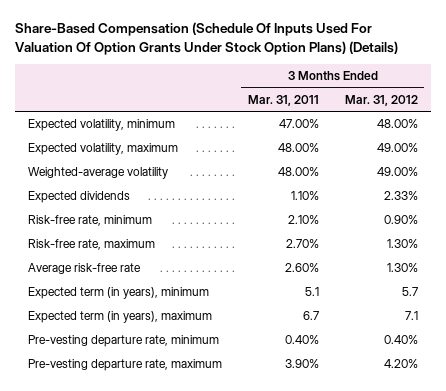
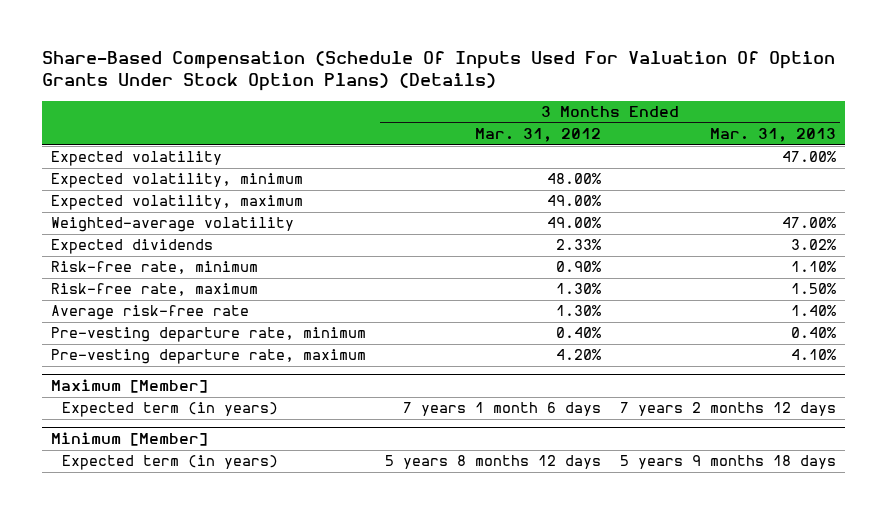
- | 3 Months Ended Mar. 31, 2011 | 3 Months Ended Mar. 31, 2012
+ | 3 Months Ended Mar. 31, 2012 | 3 Months Ended Mar. 31, 2013
+ Expected volatility | | 47.00%
- Expected term (in years), minimum | 5.1 | 5.7
- Expected term (in years), maximum | 6.7 | 7.1
+ Maximum [Member]
+ Expected term (in years) | 7 years 1 month 6 days | 7 years 2 months 12 days
+ Minimum [Member]
+ Expected term (in years) | 5 years 8 months 12 days | 5 years 9 months 18 days

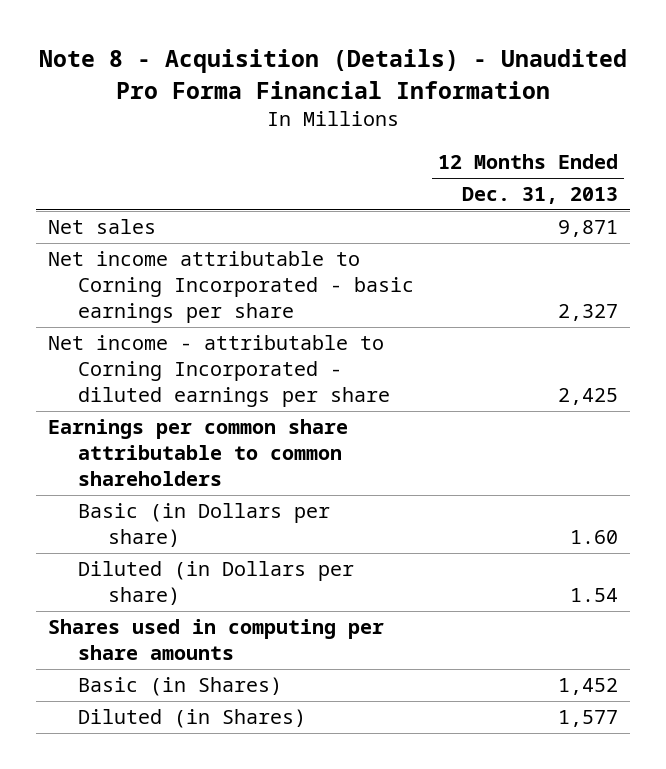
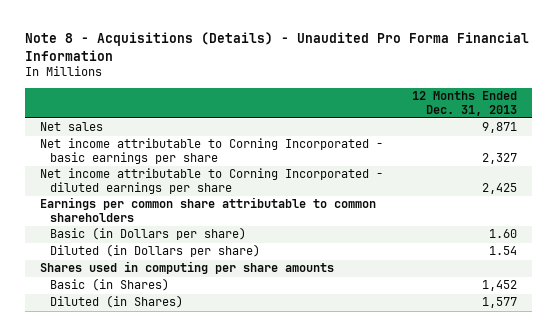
- Note 8 - Acquisition (Details) - Unaudited Pro Forma Financial Information
+ Note 8 - Acquisitions (Details) - Unaudited Pro Forma Financial Information
- Net income - attributable to Corning Incorporated - diluted earnings per share | 2,425
+ Net income attributable to Corning Incorporated - diluted earnings per share | 2,425

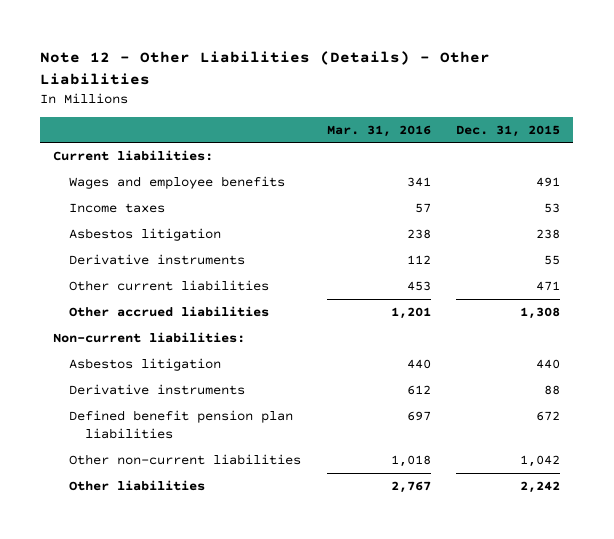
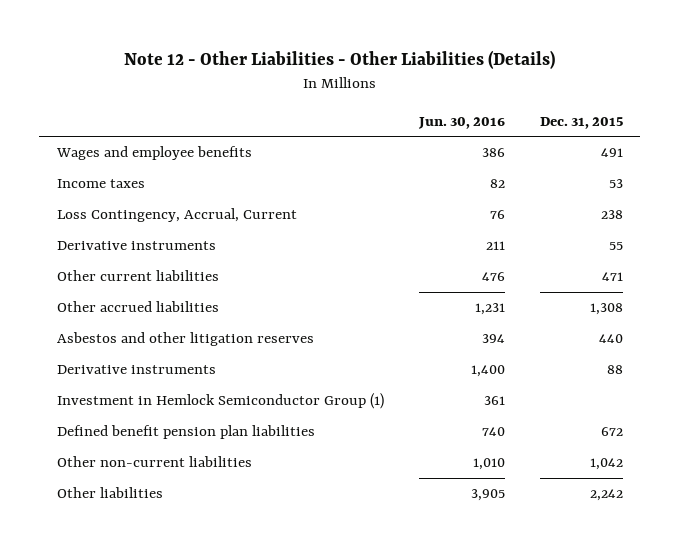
- Note 12 - Other Liabilities (Details) - Other Liabilities
+ Note 12 - Other Liabilities - Other Liabilities (Details)
- | Mar. 31, 2016 | Dec. 31, 2015
+ | Jun. 30, 2016 | Dec. 31, 2015
- Current liabilities:
- Asbestos litigation | 238 | 238
+ Loss Contingency, Accrual, Current | 76 | 238
- Non-current liabilities:
- Asbestos litigation | 440 | 440
+ Asbestos and other litigation reserves | 394 | 440
+ Investment in Hemlock Semiconductor Group (1) | 361 |

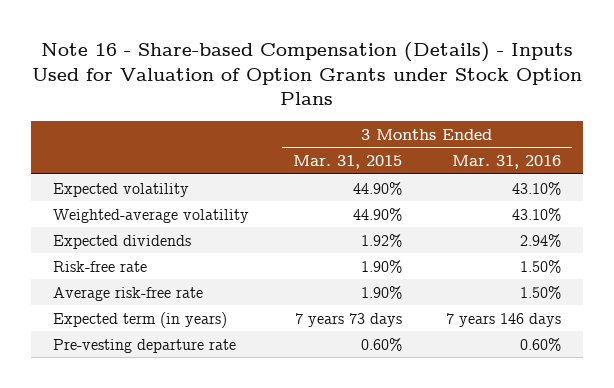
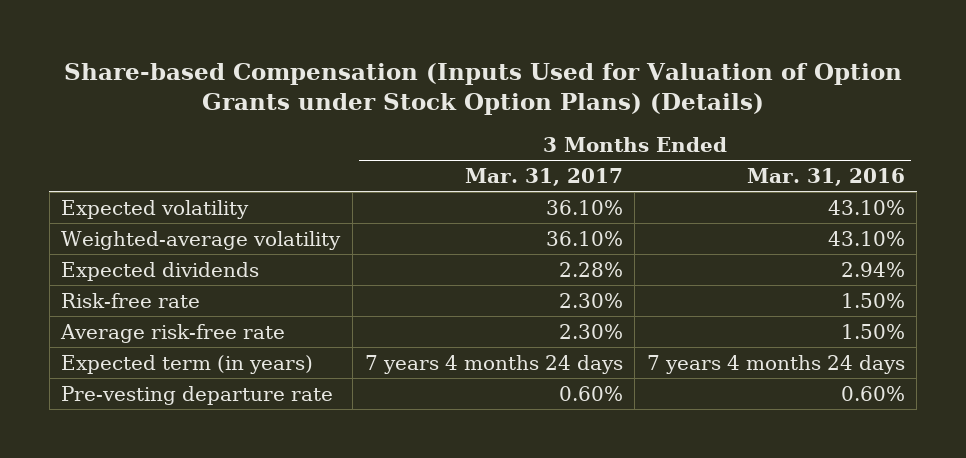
- Note 16 - Share-based Compensation (Details) - Inputs Used for Valuation of Option Grants under Stock Option Plans
+ Share-based Compensation (Inputs Used for Valuation of Option Grants under Stock Option Plans) (Details)
- | 3 Months Ended Mar. 31, 2015 | 3 Months Ended Mar. 31, 2016
+ | 3 Months Ended Mar. 31, 2017 | 3 Months Ended Mar. 31, 2016
- Expected term (in years) | 7 years 73 days | 7 years 146 days
+ Expected term (in years) | 7 years 4 months 24 days | 7 years 4 months 24 days

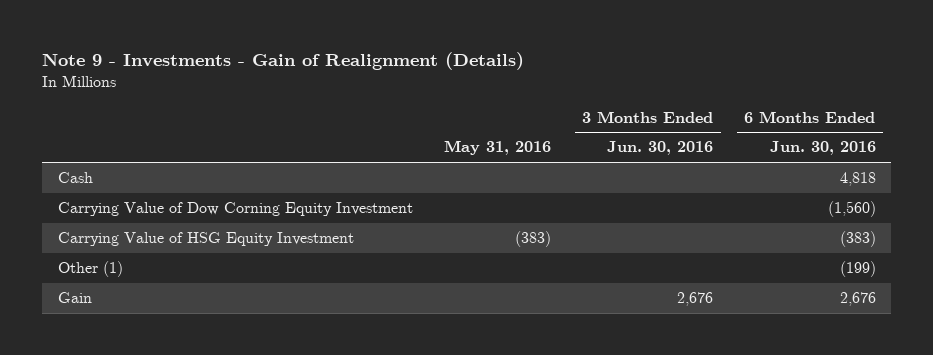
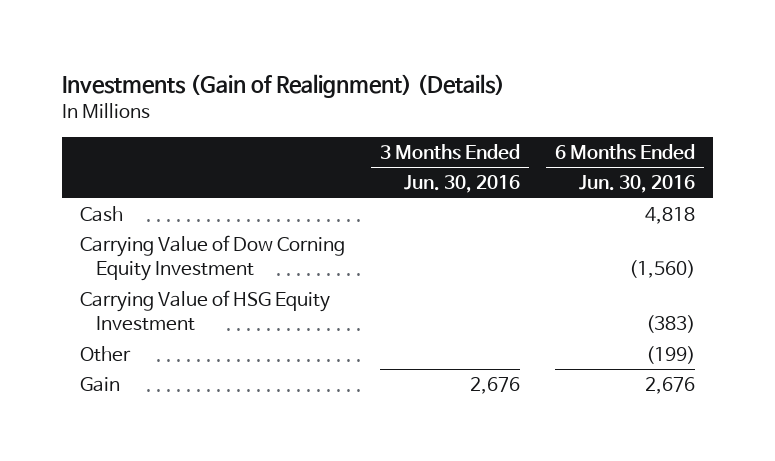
- Note 9 - Investments - Gain of Realignment (Details)
+ Investments (Gain of Realignment) (Details)
- | May 31, 2016 | 3 Months Ended Jun. 30, 2016 | 6 Months Ended Jun. 30, 2016
+ | 3 Months Ended Jun. 30, 2016 | 6 Months Ended Jun. 30, 2016
- Other (1) | | | (199)
+ Other | | (199)

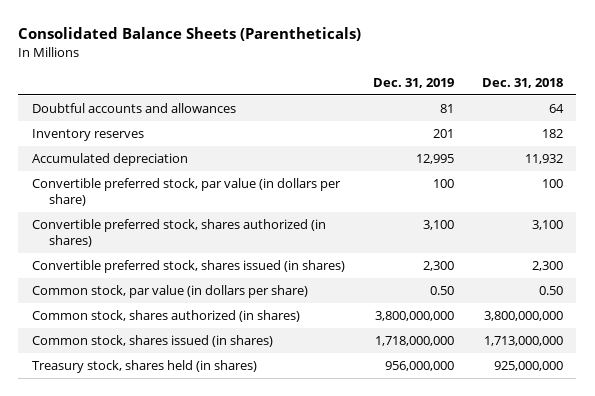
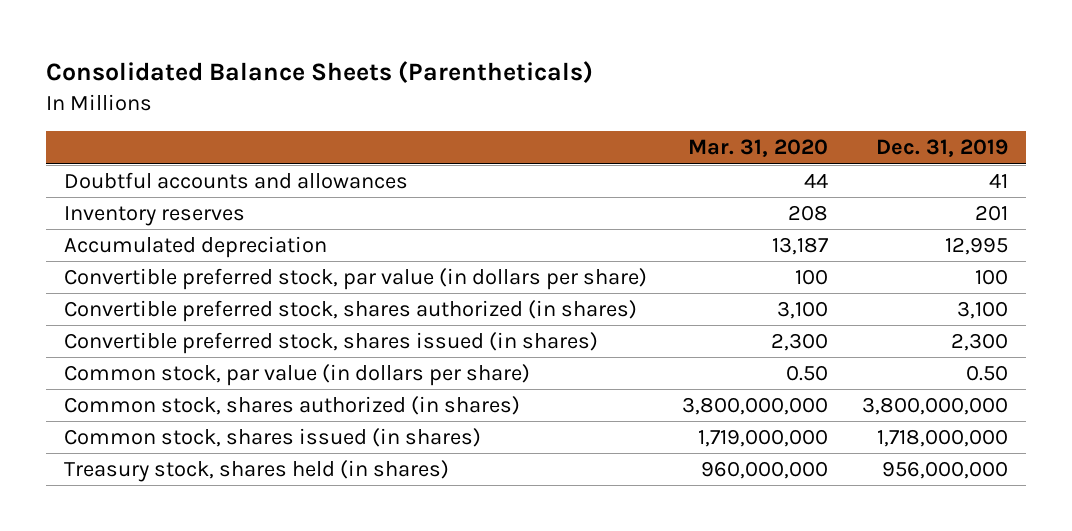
- | Dec. 31, 2019 | Dec. 31, 2018
+ | Mar. 31, 2020 | Dec. 31, 2019
- Doubtful accounts and allowances | 81 | 64
+ Doubtful accounts and allowances | 44 | 41

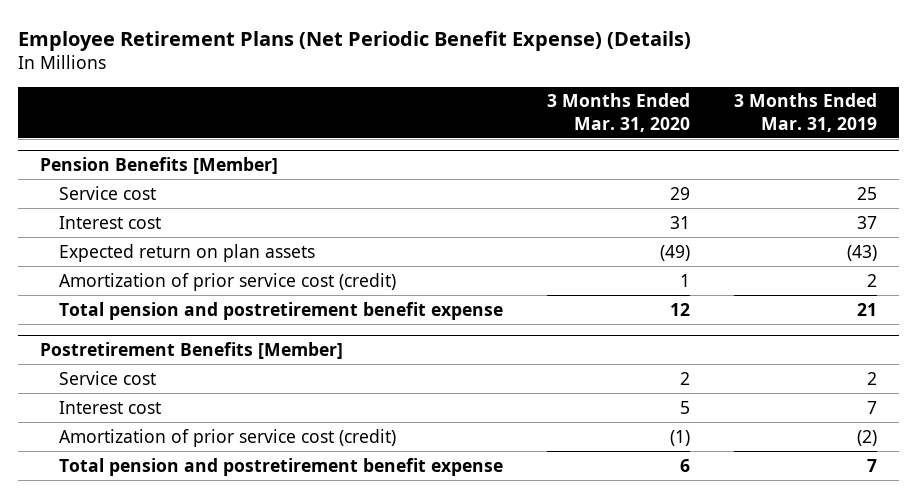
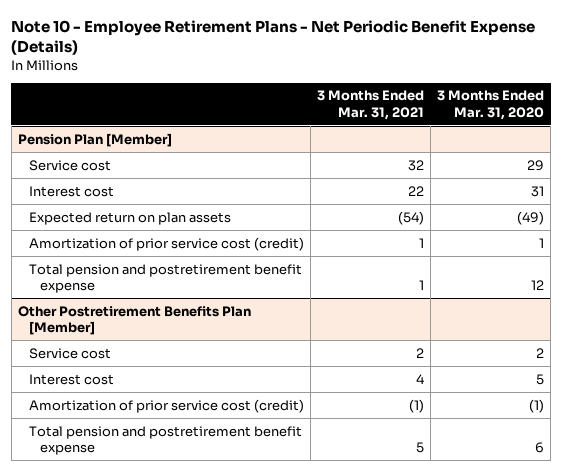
- Employee Retirement Plans (Net Periodic Benefit Expense) (Details)
+ Note 10 - Employee Retirement Plans - Net Periodic Benefit Expense (Details)
- | 3 Months Ended Mar. 31, 2020 | 3 Months Ended Mar. 31, 2019
+ | 3 Months Ended Mar. 31, 2021 | 3 Months Ended Mar. 31, 2020
- Pension Benefits [Member]
+ Pension Plan [Member]
- Postretirement Benefits [Member]
+ Other Postretirement Benefits Plan [Member]

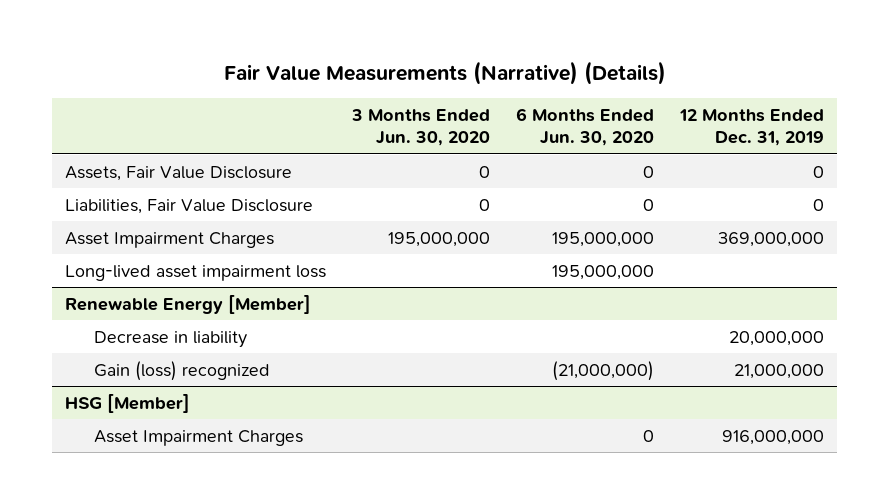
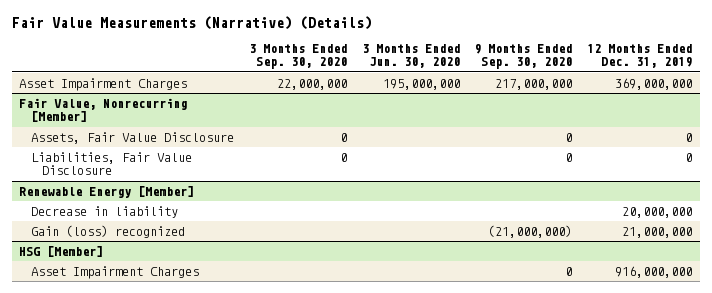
- | 3 Months Ended Jun. 30, 2020 | 6 Months Ended Jun. 30, 2020 | 12 Months Ended Dec. 31, 2019
+ | 3 Months Ended Sep. 30, 2020 | 3 Months Ended Jun. 30, 2020 | 9 Months Ended Sep. 30, 2020 | 12 Months Ended Dec. 31, 2019
- Assets, Fair Value Disclosure | 0 | 0 | 0
- Liabilities, Fair Value Disclosure | 0 | 0 | 0
- Long-lived asset impairment loss | | 195,000,000 |
+ Fair Value, Nonrecurring [Member]
+ Assets, Fair Value Disclosure | 0 | | 0 | 0
+ Liabilities, Fair Value Disclosure | 0 | | 0 | 0

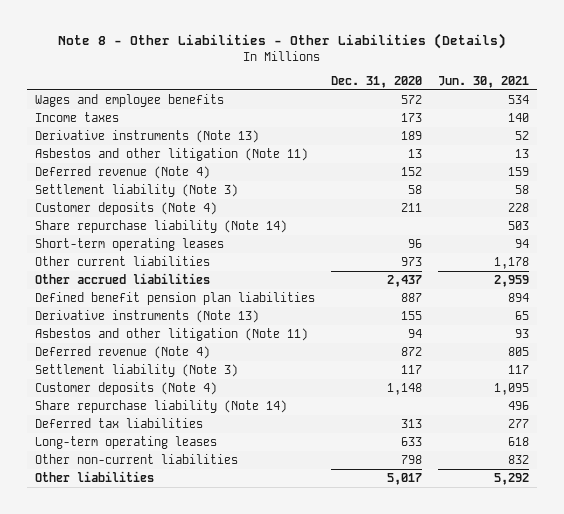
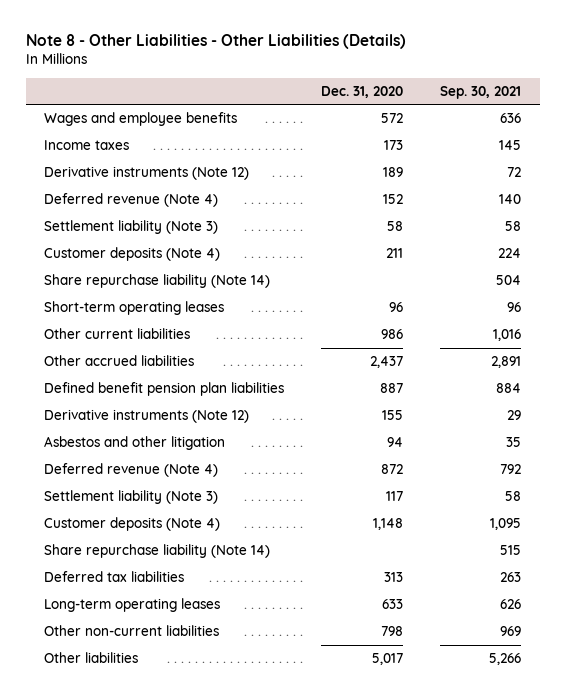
- | Dec. 31, 2020 | Jun. 30, 2021
+ | Dec. 31, 2020 | Sep. 30, 2021
- Derivative instruments (Note 13) | 189 | 52
- Asbestos and other litigation (Note 11) | 13 | 13
+ Derivative instruments (Note 12) | 189 | 72
- Other current liabilities | 973 | 1,178
+ Other current liabilities | 986 | 1,016
- Derivative instruments (Note 13) | 155 | 65
- Asbestos and other litigation (Note 11) | 94 | 93
+ Derivative instruments (Note 12) | 155 | 29
+ Asbestos and other litigation | 94 | 35

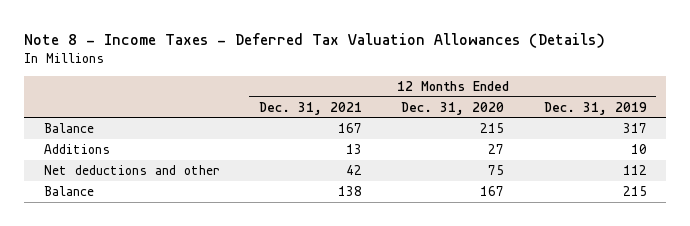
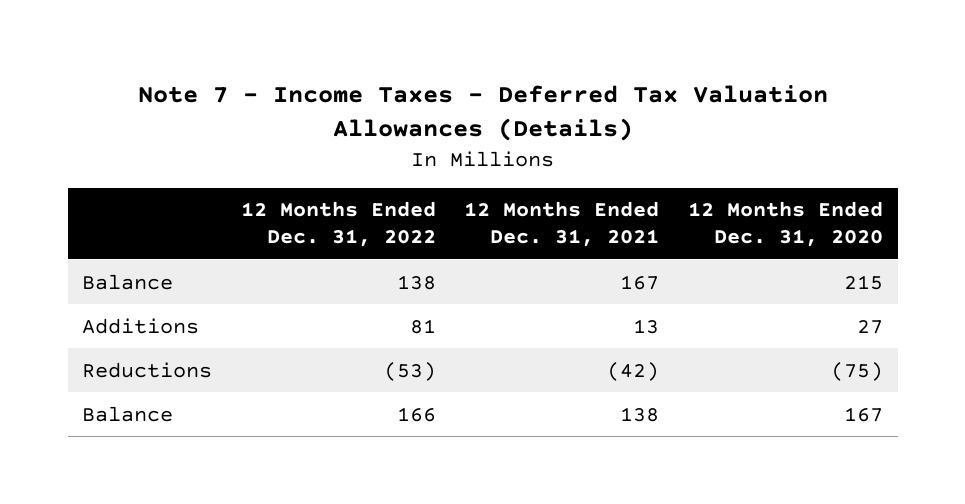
- Note 8 - Income Taxes - Deferred Tax Valuation Allowances (Details)
+ Note 7 - Income Taxes - Deferred Tax Valuation Allowances (Details)
- | 12 Months Ended Dec. 31, 2021 | 12 Months Ended Dec. 31, 2020 | 12 Months Ended Dec. 31, 2019
+ | 12 Months Ended Dec. 31, 2022 | 12 Months Ended Dec. 31, 2021 | 12 Months Ended Dec. 31, 2020
- Net deductions and other | 42 | 75 | 112
+ Reductions | (53) | (42) | (75)

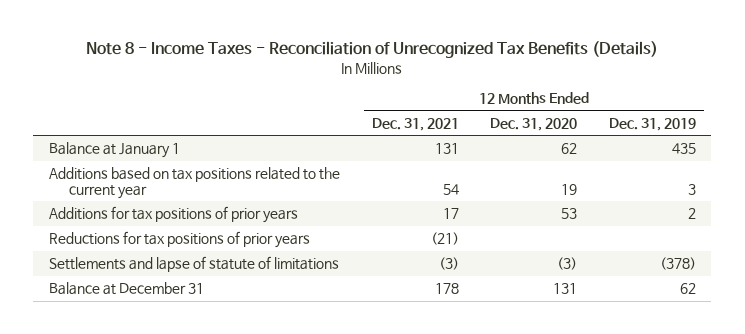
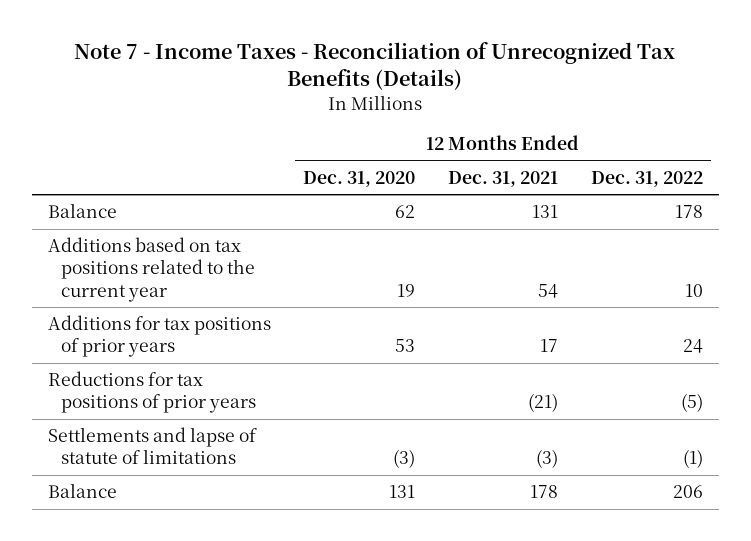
- Note 8 - Income Taxes - Reconciliation of Unrecognized Tax Benefits (Details)
+ Note 7 - Income Taxes - Reconciliation of Unrecognized Tax Benefits (Details)
- | 12 Months Ended Dec. 31, 2021 | 12 Months Ended Dec. 31, 2020 | 12 Months Ended Dec. 31, 2019
+ | 12 Months Ended Dec. 31, 2020 | 12 Months Ended Dec. 31, 2021 | 12 Months Ended Dec. 31, 2022
- Balance at January 1 | 131 | 62 | 435
+ Balance | 62 | 131 | 178
- Balance at December 31 | 178 | 131 | 62
+ Balance | 131 | 178 | 206

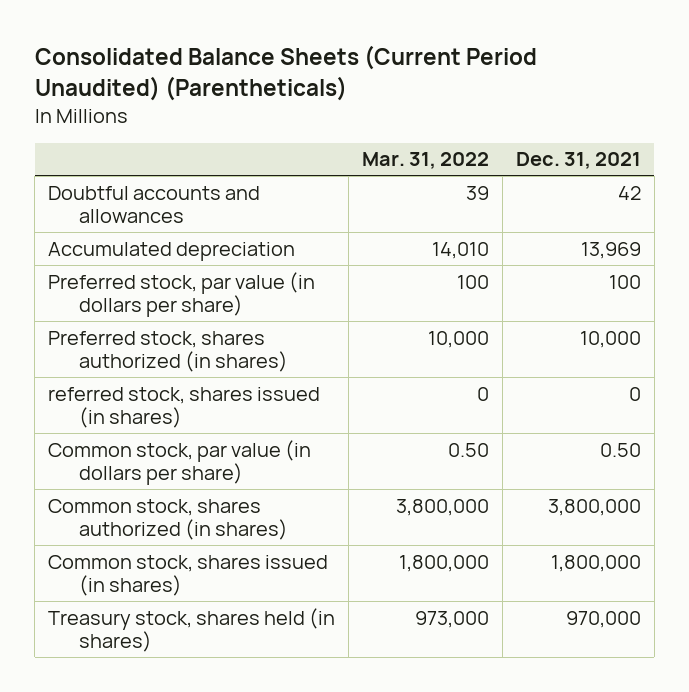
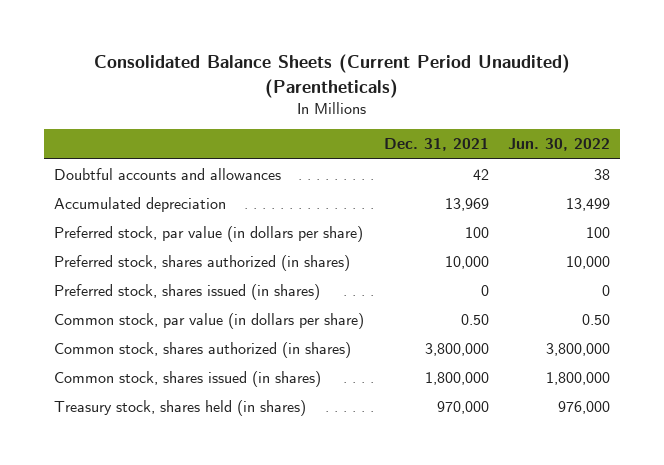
- | Mar. 31, 2022 | Dec. 31, 2021
+ | Dec. 31, 2021 | Jun. 30, 2022
- referred stock, shares issued (in shares) | 0 | 0
+ Preferred stock, shares issued (in shares) | 0 | 0

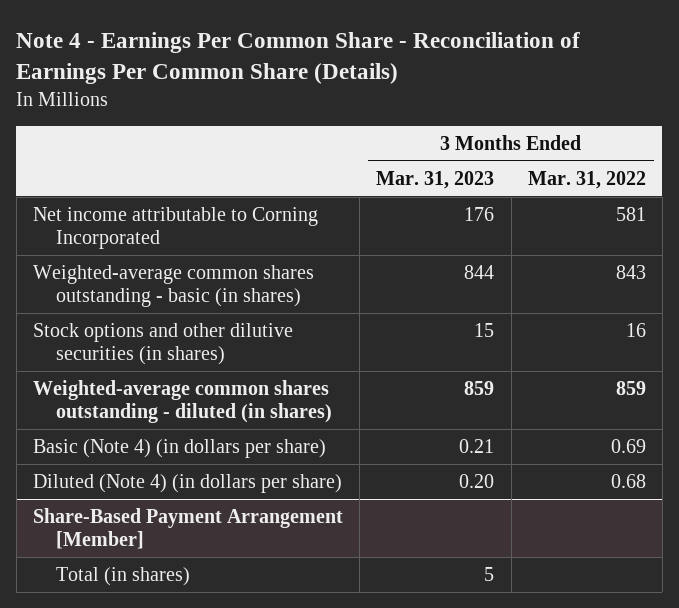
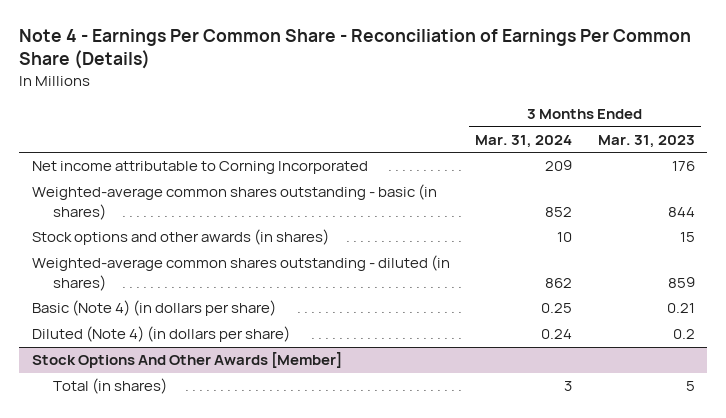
- | 3 Months Ended Mar. 31, 2023 | 3 Months Ended Mar. 31, 2022
+ | 3 Months Ended Mar. 31, 2024 | 3 Months Ended Mar. 31, 2023
- Stock options and other dilutive securities (in shares) | 15 | 16
+ Stock options and other awards (in shares) | 10 | 15
- Diluted (Note 4) (in dollars per share) | 0.20 | 0.68
- Share-Based Payment Arrangement [Member]
+ Diluted (Note 4) (in dollars per share) | 0.24 | 0.2
+ Stock Options And Other Awards [Member]

